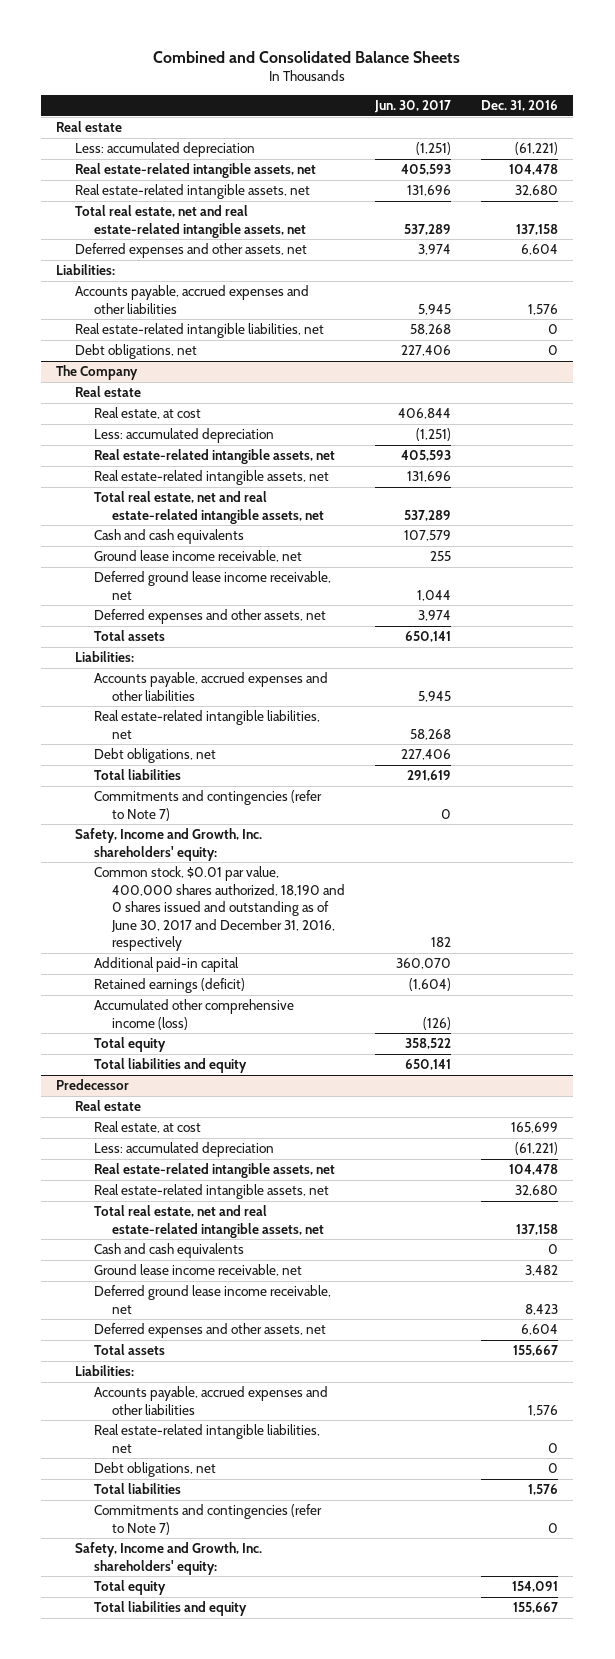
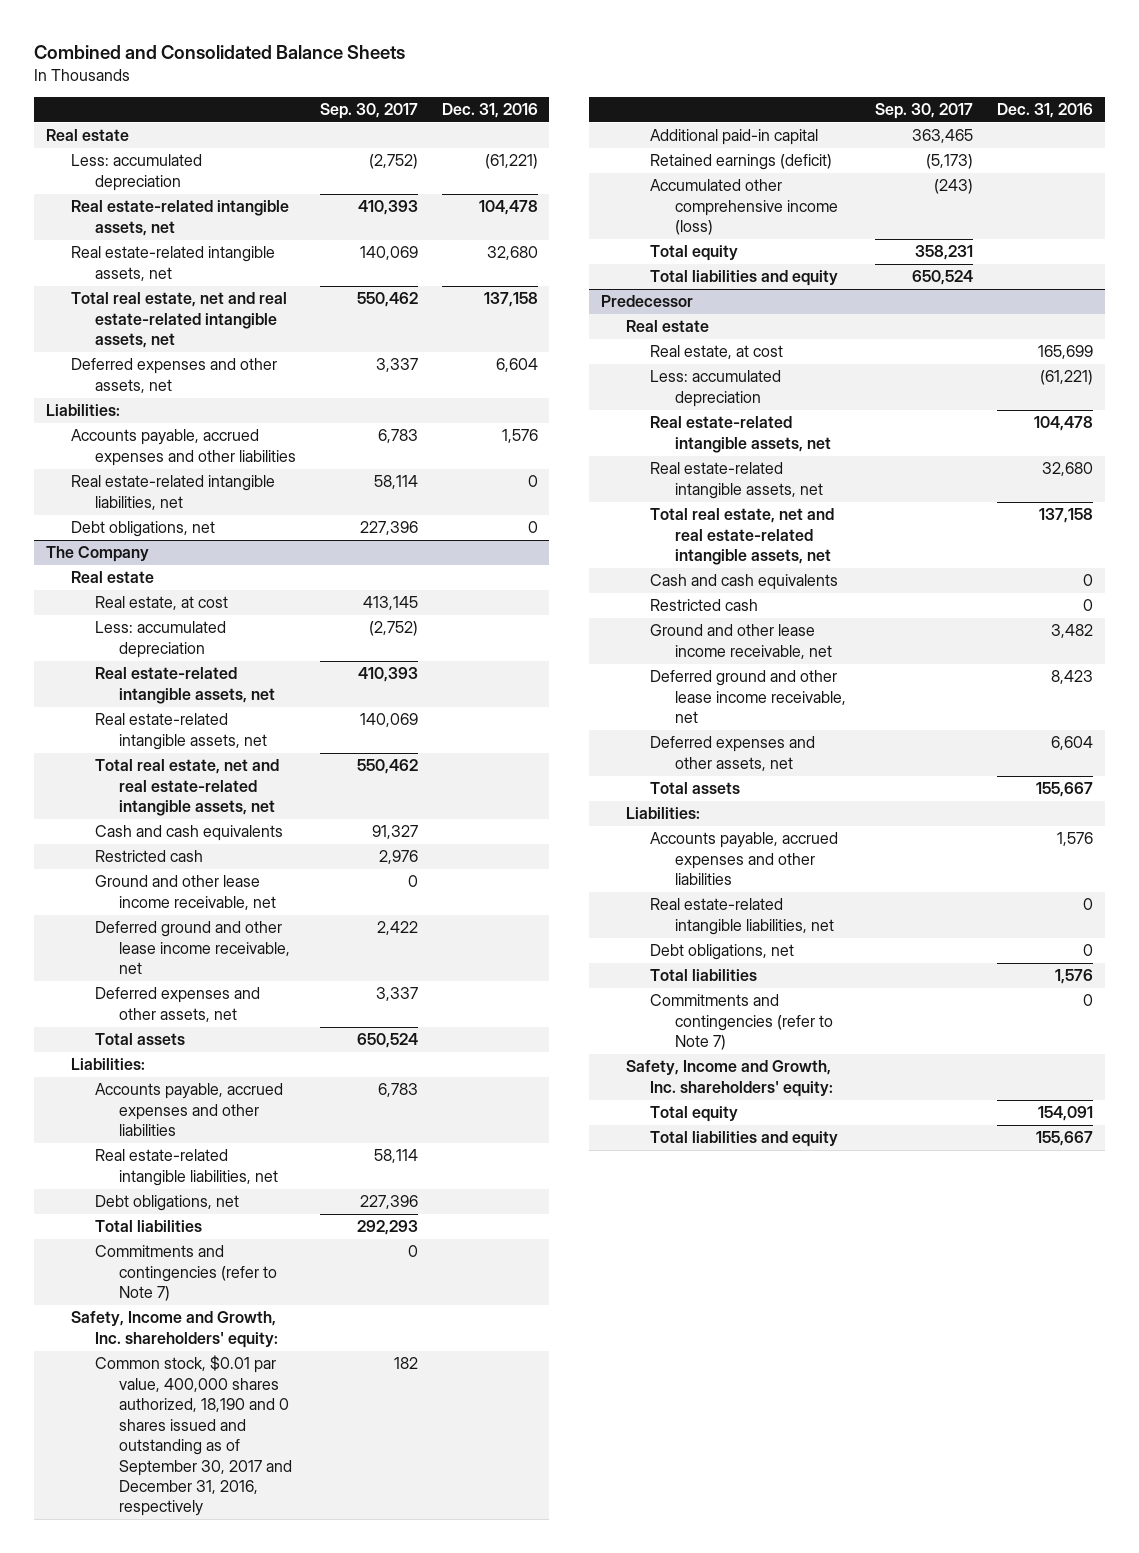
- | Jun. 30, 2017 | Dec. 31, 2016
+ | Sep. 30, 2017 | Dec. 31, 2016
@ The Company
- Ground lease income receivable, net | 255 |
- Deferred ground lease income receivable, net | 1,044 |
+ Restricted cash | 2,976 |
+ Ground and other lease income receivable, net | 0 |
+ Deferred ground and other lease income receivable, net | 2,422 |
- Common stock, $0.01 par value, 400,000 shares authorized, 18,190 and 0 shares issued and outstanding as of June 30, 2017 and December 31, 2016, respectively | 182 |
+ Common stock, $0.01 par value, 400,000 shares authorized, 18,190 and 0 shares issued and outstanding as of September 30, 2017 and December 31, 2016, respectively | 182 |
@ Predecessor
- Ground lease income receivable, net | | 3,482
- Deferred ground lease income receivable, net | | 8,423
+ Restricted cash | | 0
+ Ground and other lease income receivable, net | | 3,482
+ Deferred ground and other lease income receivable, net | | 8,423

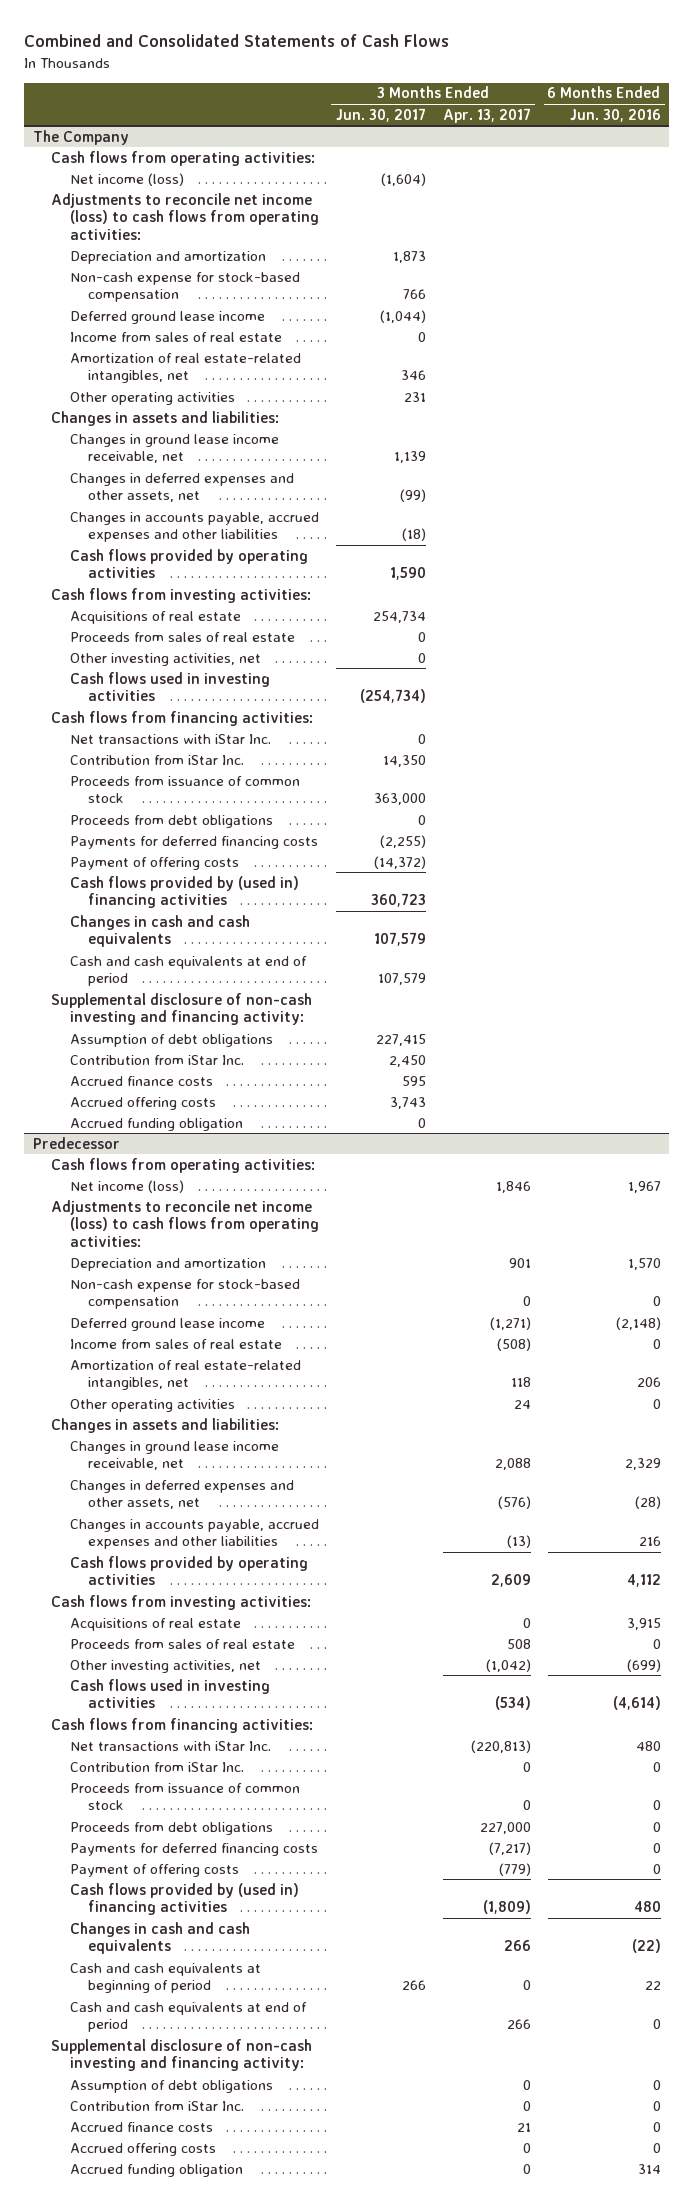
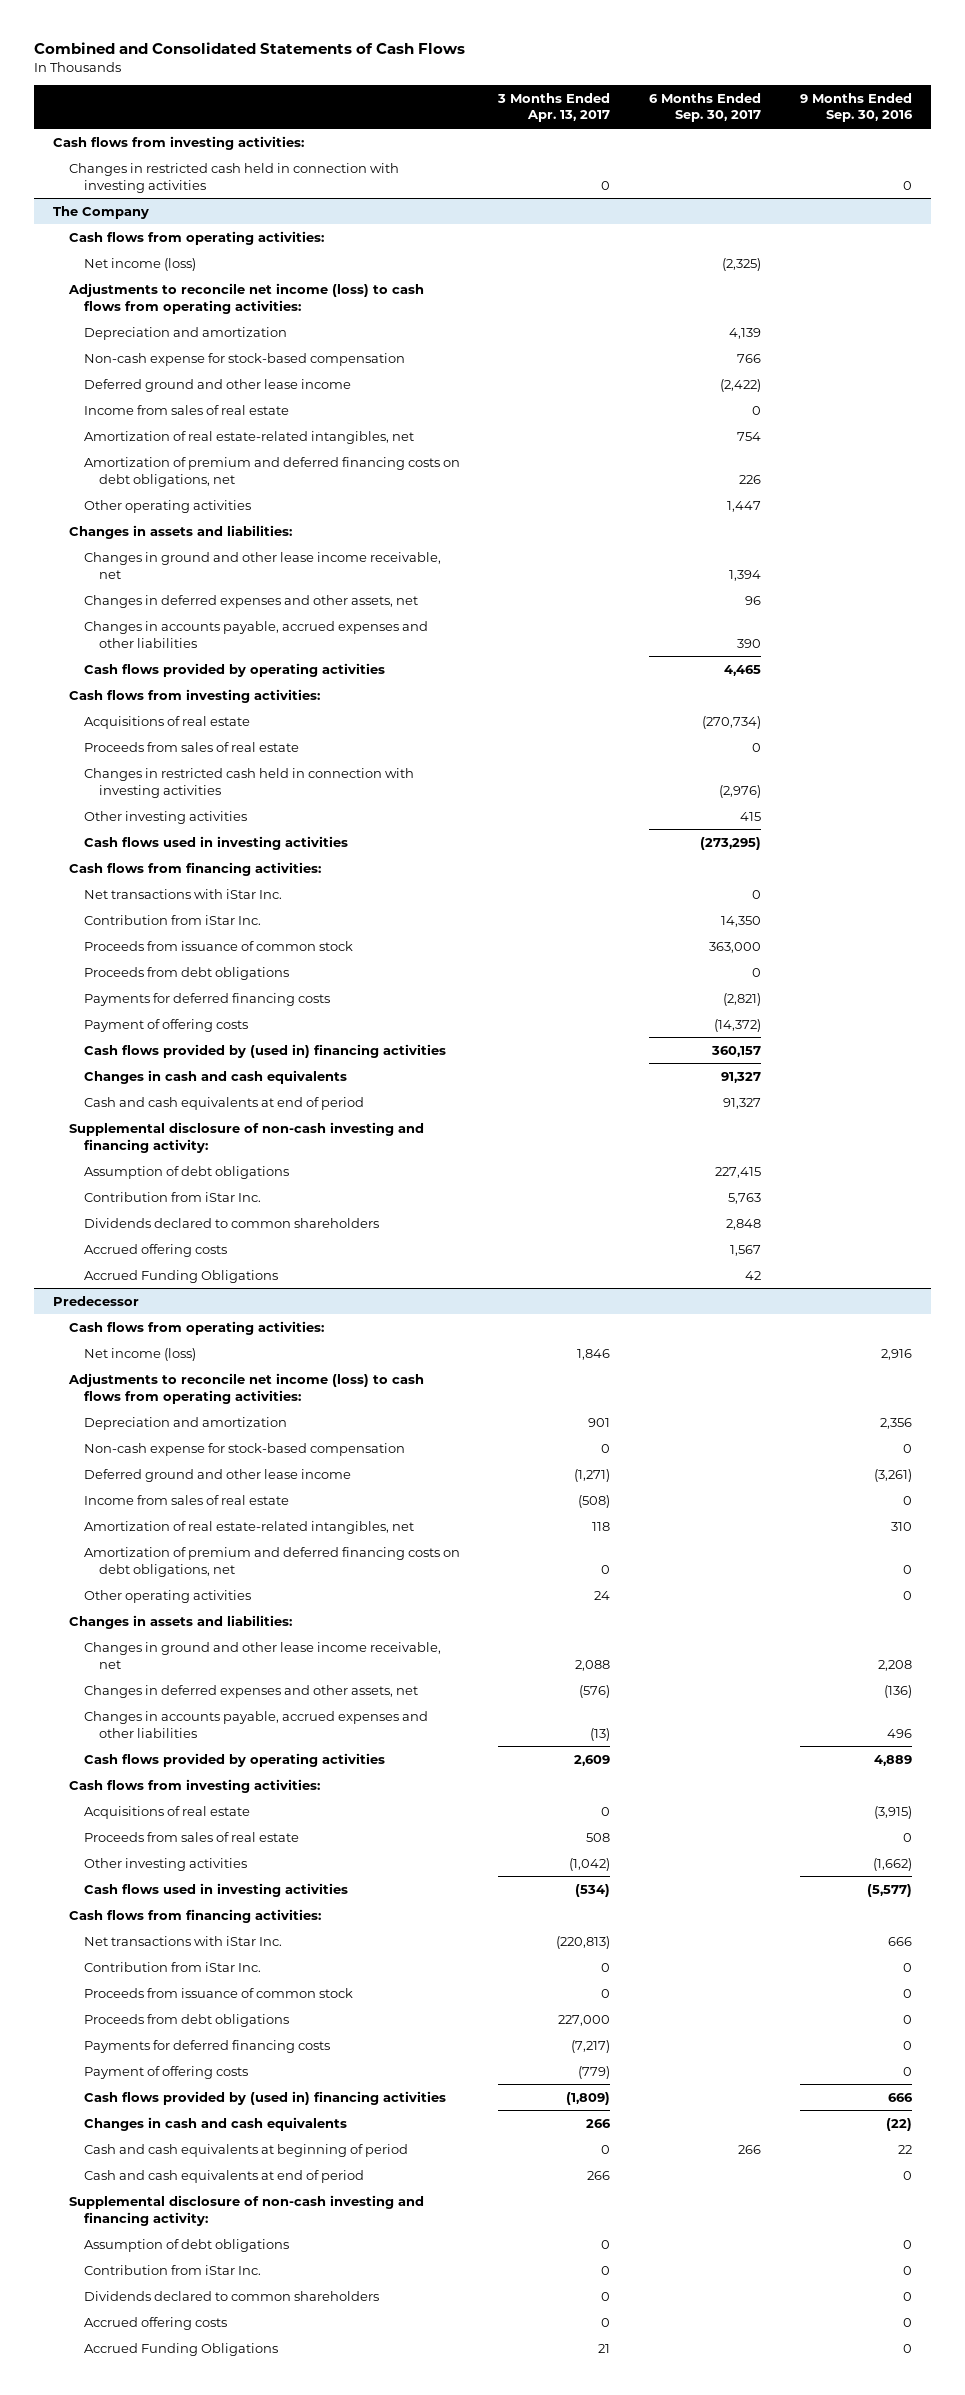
- | 3 Months Ended Jun. 30, 2017 | 3 Months Ended Apr. 13, 2017 | 6 Months Ended Jun. 30, 2016
+ | 3 Months Ended Apr. 13, 2017 | 6 Months Ended Sep. 30, 2017 | 9 Months Ended Sep. 30, 2016
+ Cash flows from investing activities:
+ Changes in restricted cash held in connection with investing activities | 0 | | 0
@ The Company
- Deferred ground lease income | (1,044) | |
+ Deferred ground and other lease income | | (2,422) |
+ Amortization of premium and deferred financing costs on debt obligations, net | | 226 |
- Changes in ground lease income receivable, net | 1,139 | |
+ Changes in ground and other lease income receivable, net | | 1,394 |
- Other investing activities, net | 0 | |
+ Changes in restricted cash held in connection with investing activities | | (2,976) |
+ Other investing activities | | 415 |
- Accrued finance costs | 595 | |
+ Dividends declared to common shareholders | | 2,848 |
- Accrued funding obligation | 0 | |
+ Accrued Funding Obligations | | 42 |
@ Predecessor
- Deferred ground lease income | | (1,271) | (2,148)
+ Deferred ground and other lease income | (1,271) | | (3,261)
+ Amortization of premium and deferred financing costs on debt obligations, net | 0 | | 0
- Changes in ground lease income receivable, net | | 2,088 | 2,329
+ Changes in ground and other lease income receivable, net | 2,088 | | 2,208
- Other investing activities, net | | (1,042) | (699)
+ Other investing activities | (1,042) | | (1,662)
- Accrued finance costs | | 21 | 0
+ Dividends declared to common shareholders | 0 | | 0
- Accrued funding obligation | | 0 | 314
+ Accrued Funding Obligations | 21 | | 0

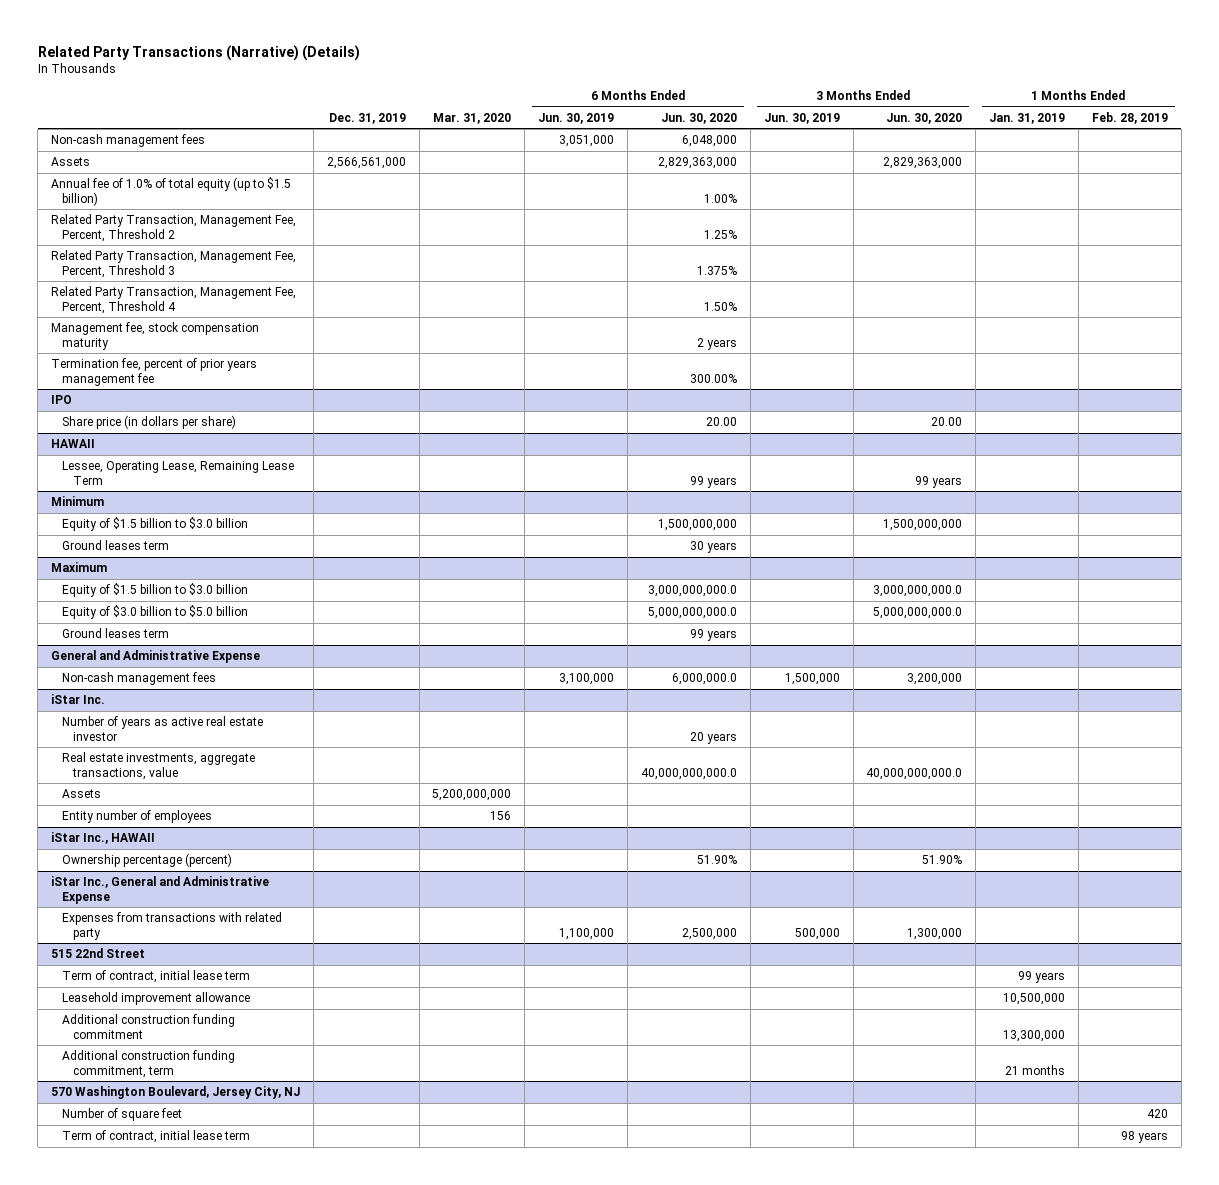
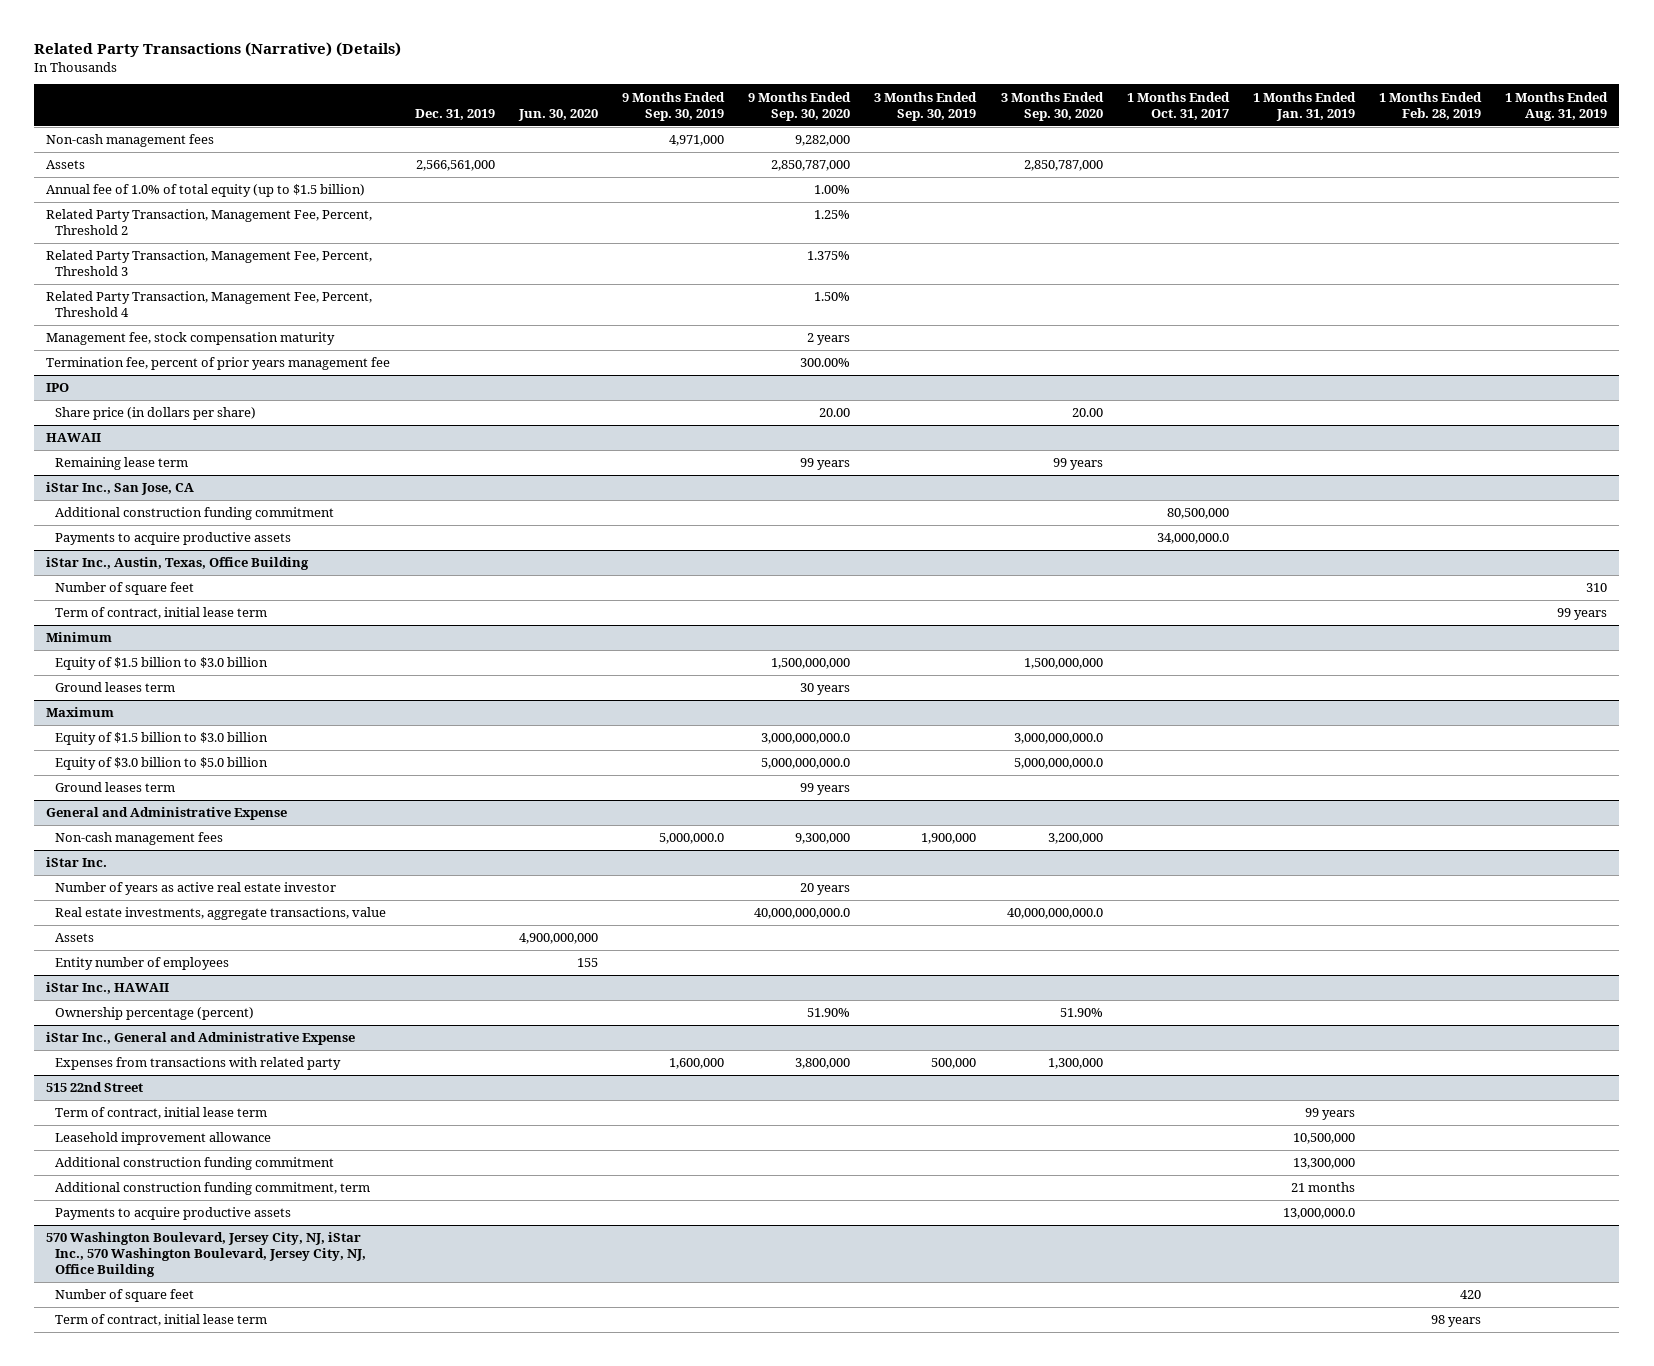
- | Dec. 31, 2019 | Mar. 31, 2020 | 6 Months Ended Jun. 30, 2019 | 6 Months Ended Jun. 30, 2020 | 3 Months Ended Jun. 30, 2019 | 3 Months Ended Jun. 30, 2020 | 1 Months Ended Jan. 31, 2019 | 1 Months Ended Feb. 28, 2019
+ | Dec. 31, 2019 | Jun. 30, 2020 | 9 Months Ended Sep. 30, 2019 | 9 Months Ended Sep. 30, 2020 | 3 Months Ended Sep. 30, 2019 | 3 Months Ended Sep. 30, 2020 | 1 Months Ended Oct. 31, 2017 | 1 Months Ended Jan. 31, 2019 | 1 Months Ended Feb. 28, 2019 | 1 Months Ended Aug. 31, 2019
@ HAWAII
- Lessee, Operating Lease, Remaining Lease Term | | | | 99 years | | 99 years | |
+ Remaining lease term | | | | 99 years | | 99 years | | | |
+ iStar Inc., San Jose, CA
+ Additional construction funding commitment | | | | | | | 80,500,000 | | |
+ Payments to acquire productive assets | | | | | | | 34,000,000.0 | | |
+ iStar Inc., Austin, Texas, Office Building
+ Number of square feet | | | | | | | | | | 310
+ Term of contract, initial lease term | | | | | | | | | | 99 years
- 570 Washington Boulevard, Jersey City, NJ
@ 515 22nd Street
+ Payments to acquire productive assets | | | | | | | | 13,000,000.0 | |
+ 570 Washington Boulevard, Jersey City, NJ, iStar Inc., 570 Washington Boulevard, Jersey City, NJ, Office Building

